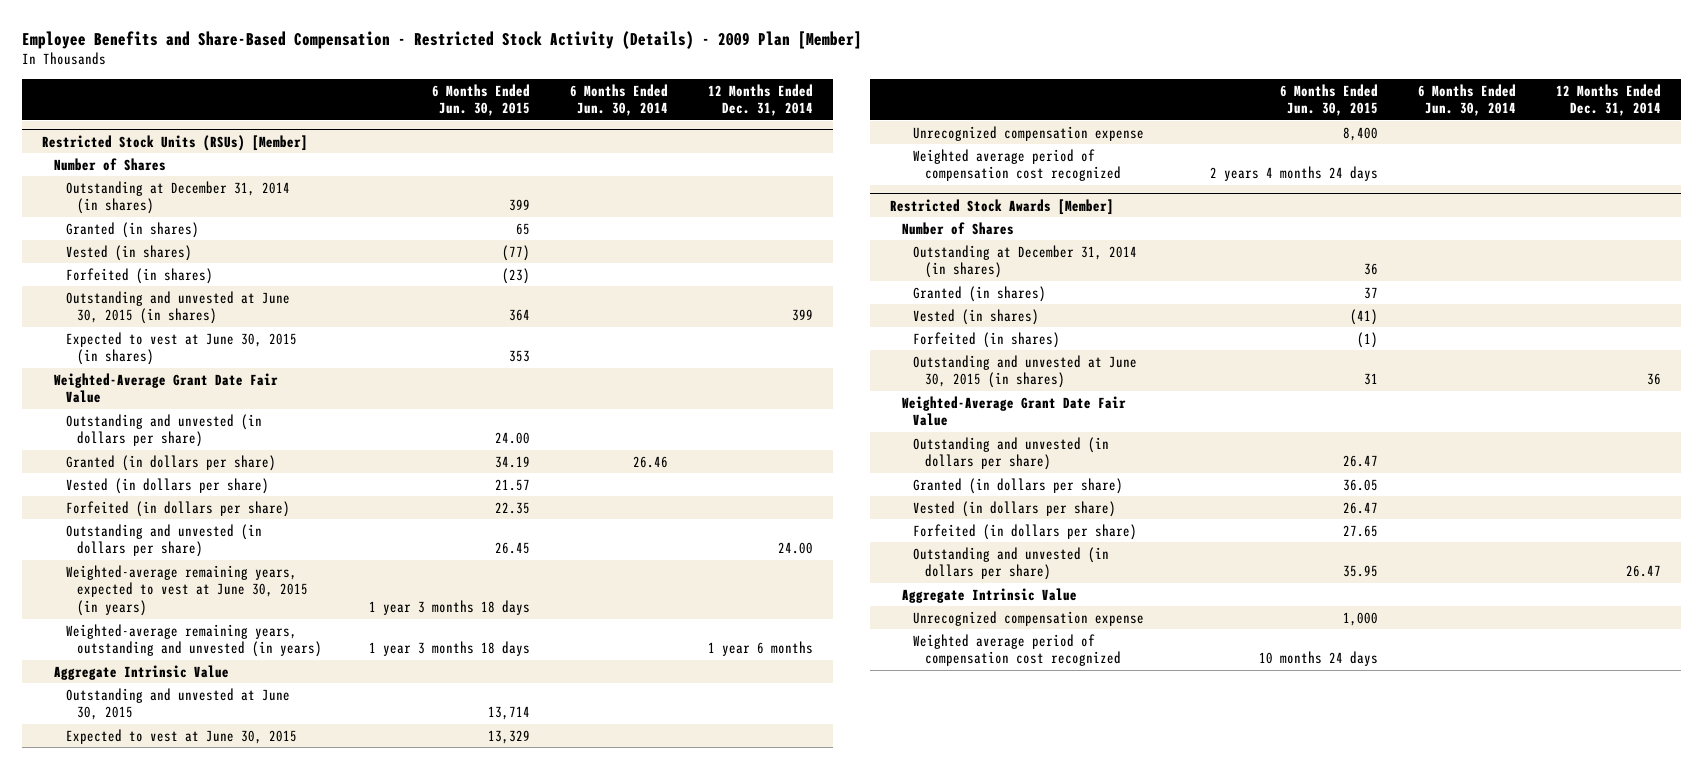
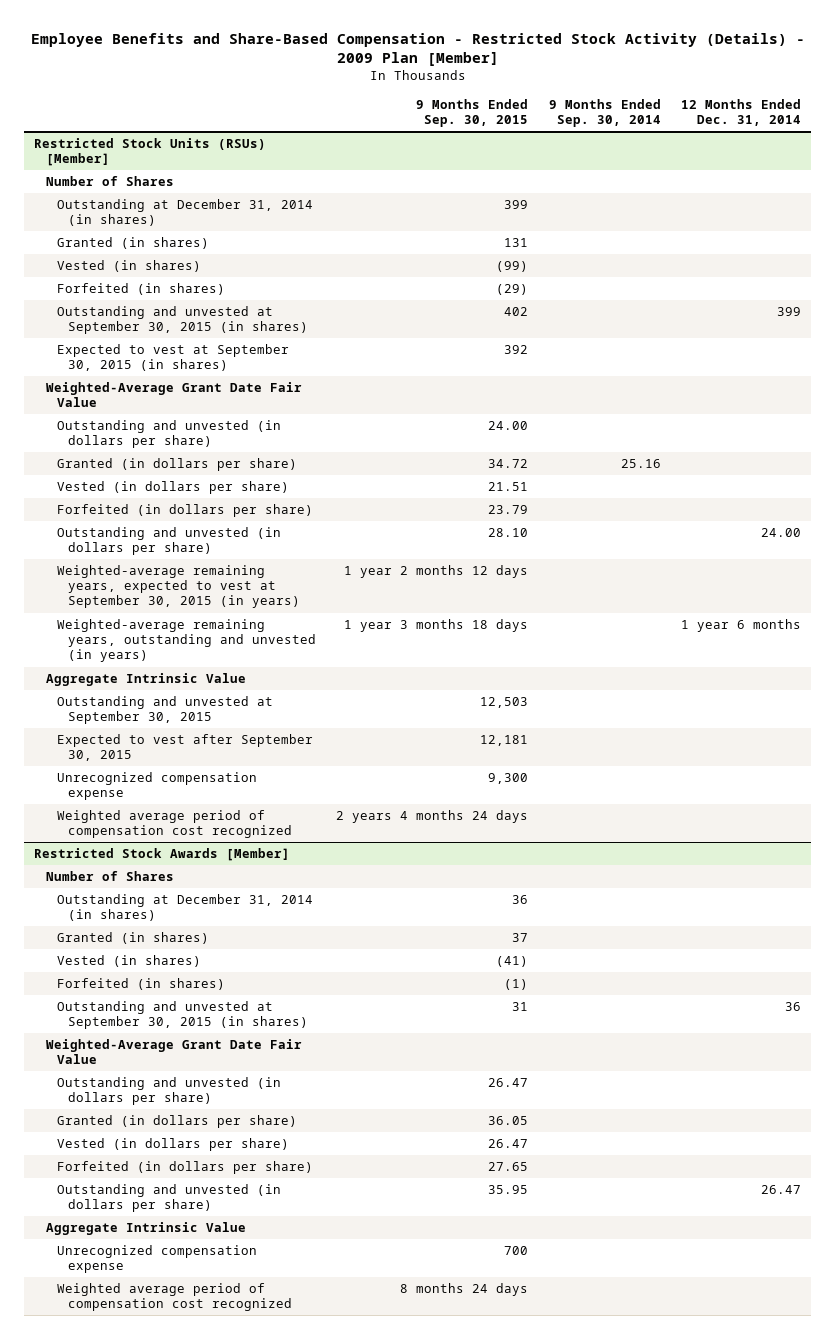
- | 6 Months Ended Jun. 30, 2015 | 6 Months Ended Jun. 30, 2014 | 12 Months Ended Dec. 31, 2014
+ | 9 Months Ended Sep. 30, 2015 | 9 Months Ended Sep. 30, 2014 | 12 Months Ended Dec. 31, 2014
@ Restricted Stock Units (RSUs) [Member]
- Outstanding and unvested at June 30, 2015 (in shares) | 364 | | 399
- Expected to vest at June 30, 2015 (in shares) | 353 | |
+ Outstanding and unvested at September 30, 2015 (in shares) | 402 | | 399
+ Expected to vest at September 30, 2015 (in shares) | 392 | |
- Weighted-average remaining years, expected to vest at June 30, 2015 (in years) | 1 year 3 months 18 days | |
+ Weighted-average remaining years, expected to vest at September 30, 2015 (in years) | 1 year 2 months 12 days | |
- Outstanding and unvested at June 30, 2015 | 13,714 | |
- Expected to vest at June 30, 2015 | 13,329 | |
+ Outstanding and unvested at September 30, 2015 | 12,503 | |
+ Expected to vest after September 30, 2015 | 12,181 | |
@ Restricted Stock Awards [Member]
- Outstanding and unvested at June 30, 2015 (in shares) | 31 | | 36
+ Outstanding and unvested at September 30, 2015 (in shares) | 31 | | 36

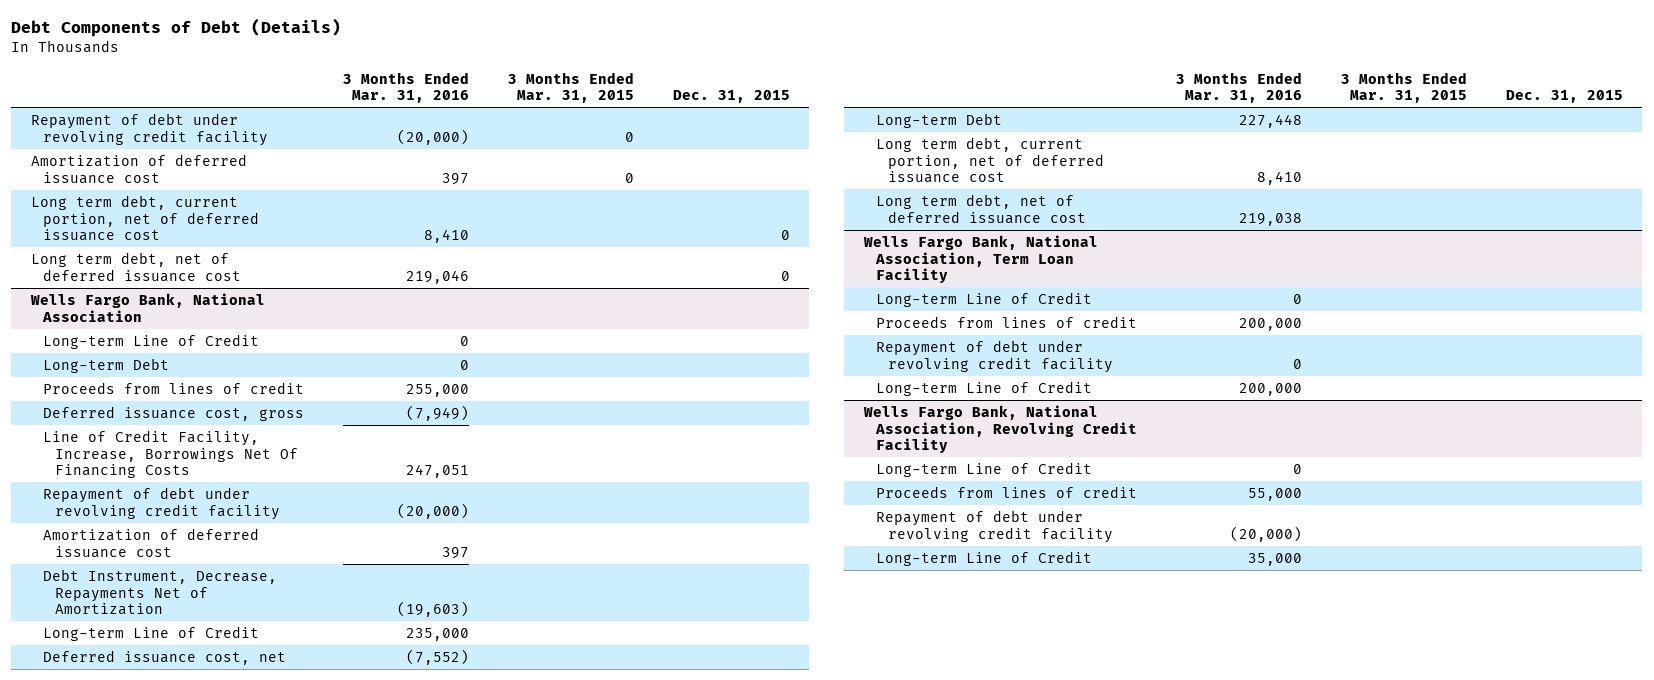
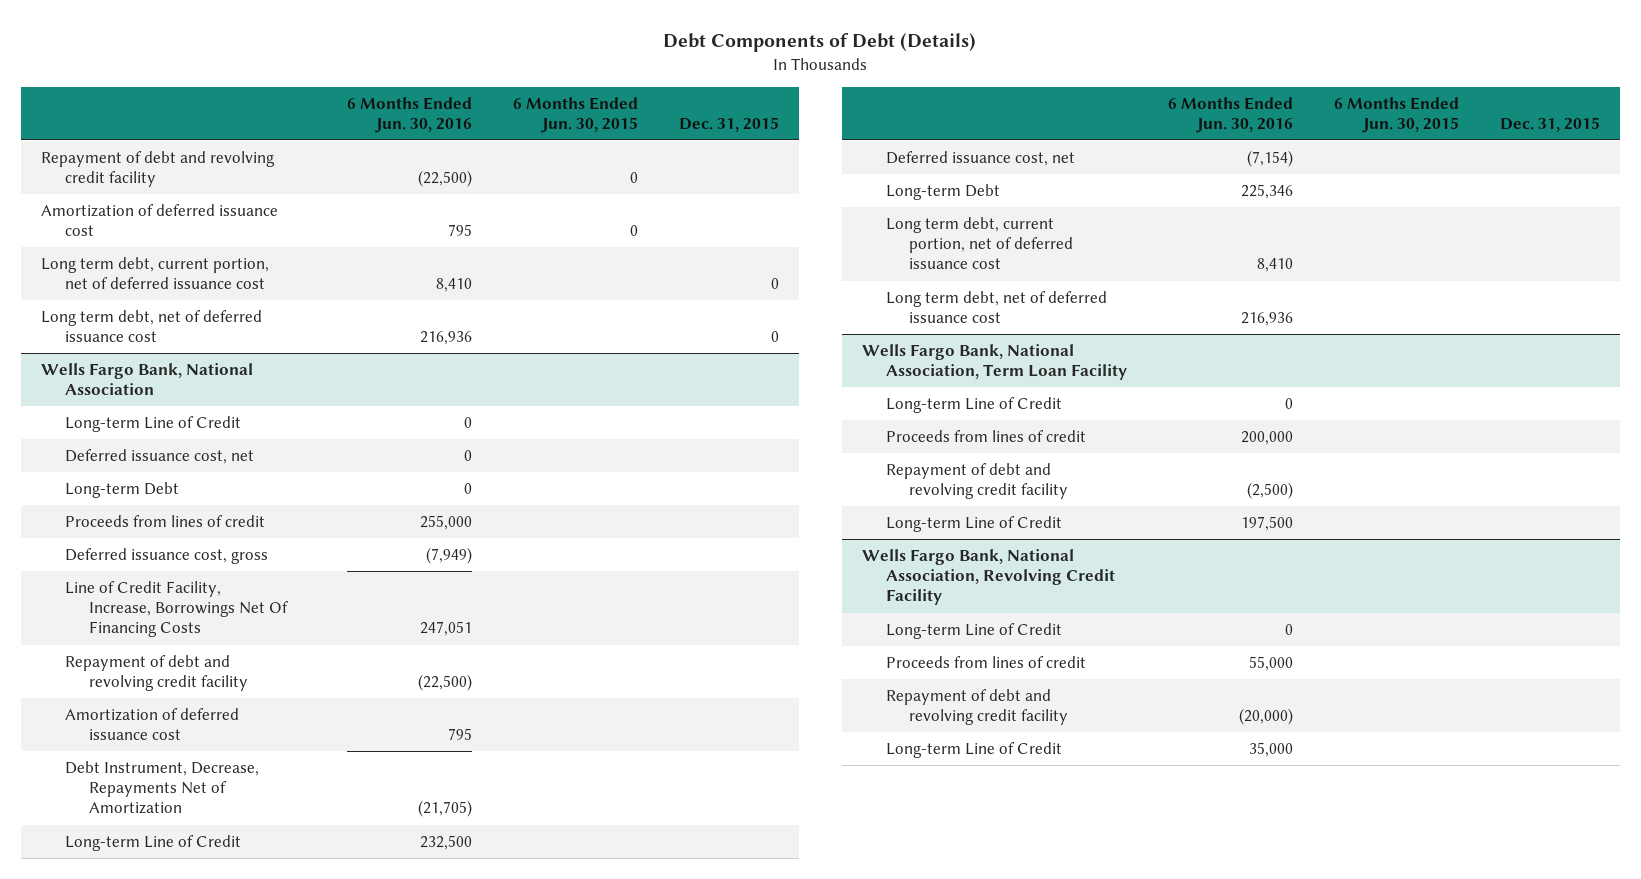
- | 3 Months Ended Mar. 31, 2016 | 3 Months Ended Mar. 31, 2015 | Dec. 31, 2015
+ | 6 Months Ended Jun. 30, 2016 | 6 Months Ended Jun. 30, 2015 | Dec. 31, 2015
- Repayment of debt under revolving credit facility | (20,000) | 0 |
+ Repayment of debt and revolving credit facility | (22,500) | 0 |
@ Wells Fargo Bank, National Association
+ Deferred issuance cost, net | 0 | |
- Repayment of debt under revolving credit facility | (20,000) | |
+ Repayment of debt and revolving credit facility | (22,500) | |
@ Wells Fargo Bank, National Association, Term Loan Facility
- Repayment of debt under revolving credit facility | 0 | |
+ Repayment of debt and revolving credit facility | (2,500) | |
@ Wells Fargo Bank, National Association, Revolving Credit Facility
- Repayment of debt under revolving credit facility | (20,000) | |
+ Repayment of debt and revolving credit facility | (20,000) | |

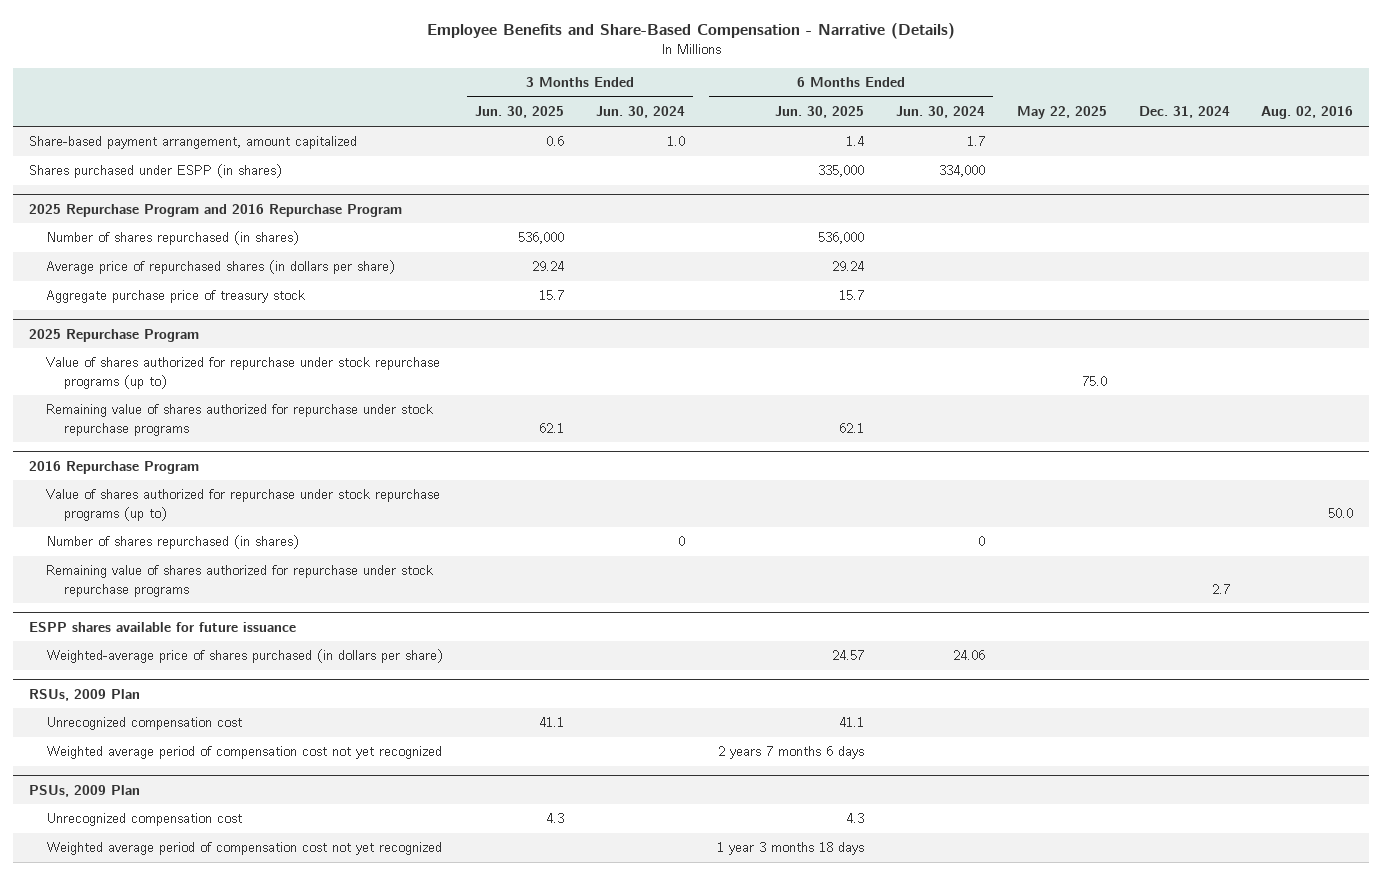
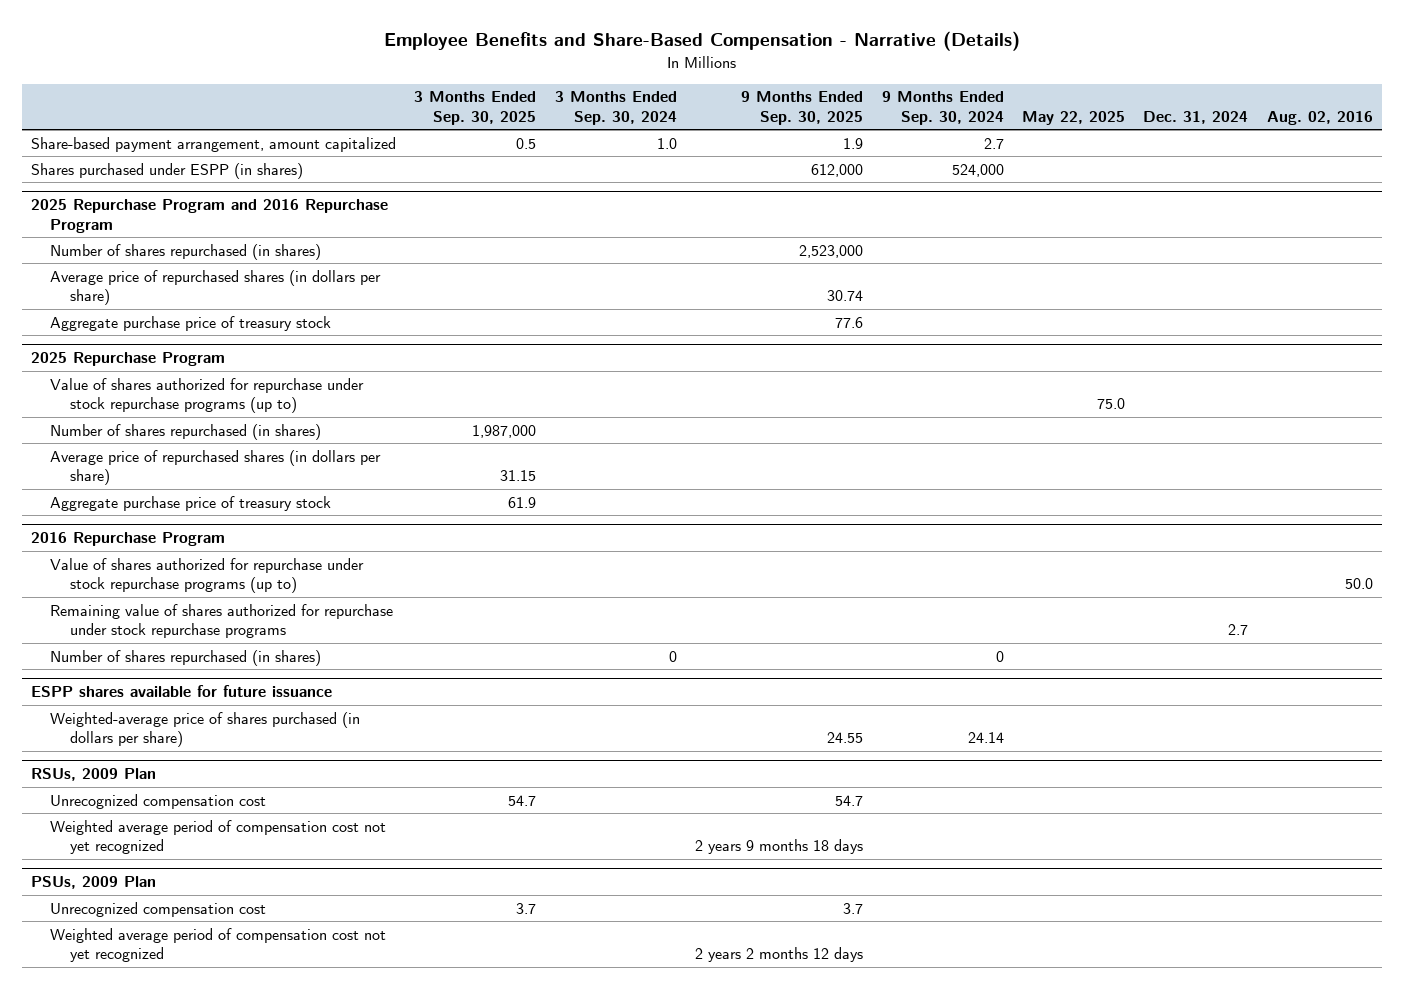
- | 3 Months Ended Jun. 30, 2025 | 3 Months Ended Jun. 30, 2024 | 6 Months Ended Jun. 30, 2025 | 6 Months Ended Jun. 30, 2024 | May 22, 2025 | Dec. 31, 2024 | Aug. 02, 2016
+ | 3 Months Ended Sep. 30, 2025 | 3 Months Ended Sep. 30, 2024 | 9 Months Ended Sep. 30, 2025 | 9 Months Ended Sep. 30, 2024 | May 22, 2025 | Dec. 31, 2024 | Aug. 02, 2016
@ 2025 Repurchase Program
- Remaining value of shares authorized for repurchase under stock repurchase programs | 62.1 | | 62.1 | | | |
+ Number of shares repurchased (in shares) | 1,987,000 | | | | | |
+ Average price of repurchased shares (in dollars per share) | 31.15 | | | | | |
+ Aggregate purchase price of treasury stock | 61.9 | | | | | |
@ 2016 Repurchase Program
moved down: Number of shares repurchased (in shares) | | 0 | | 0 | | |

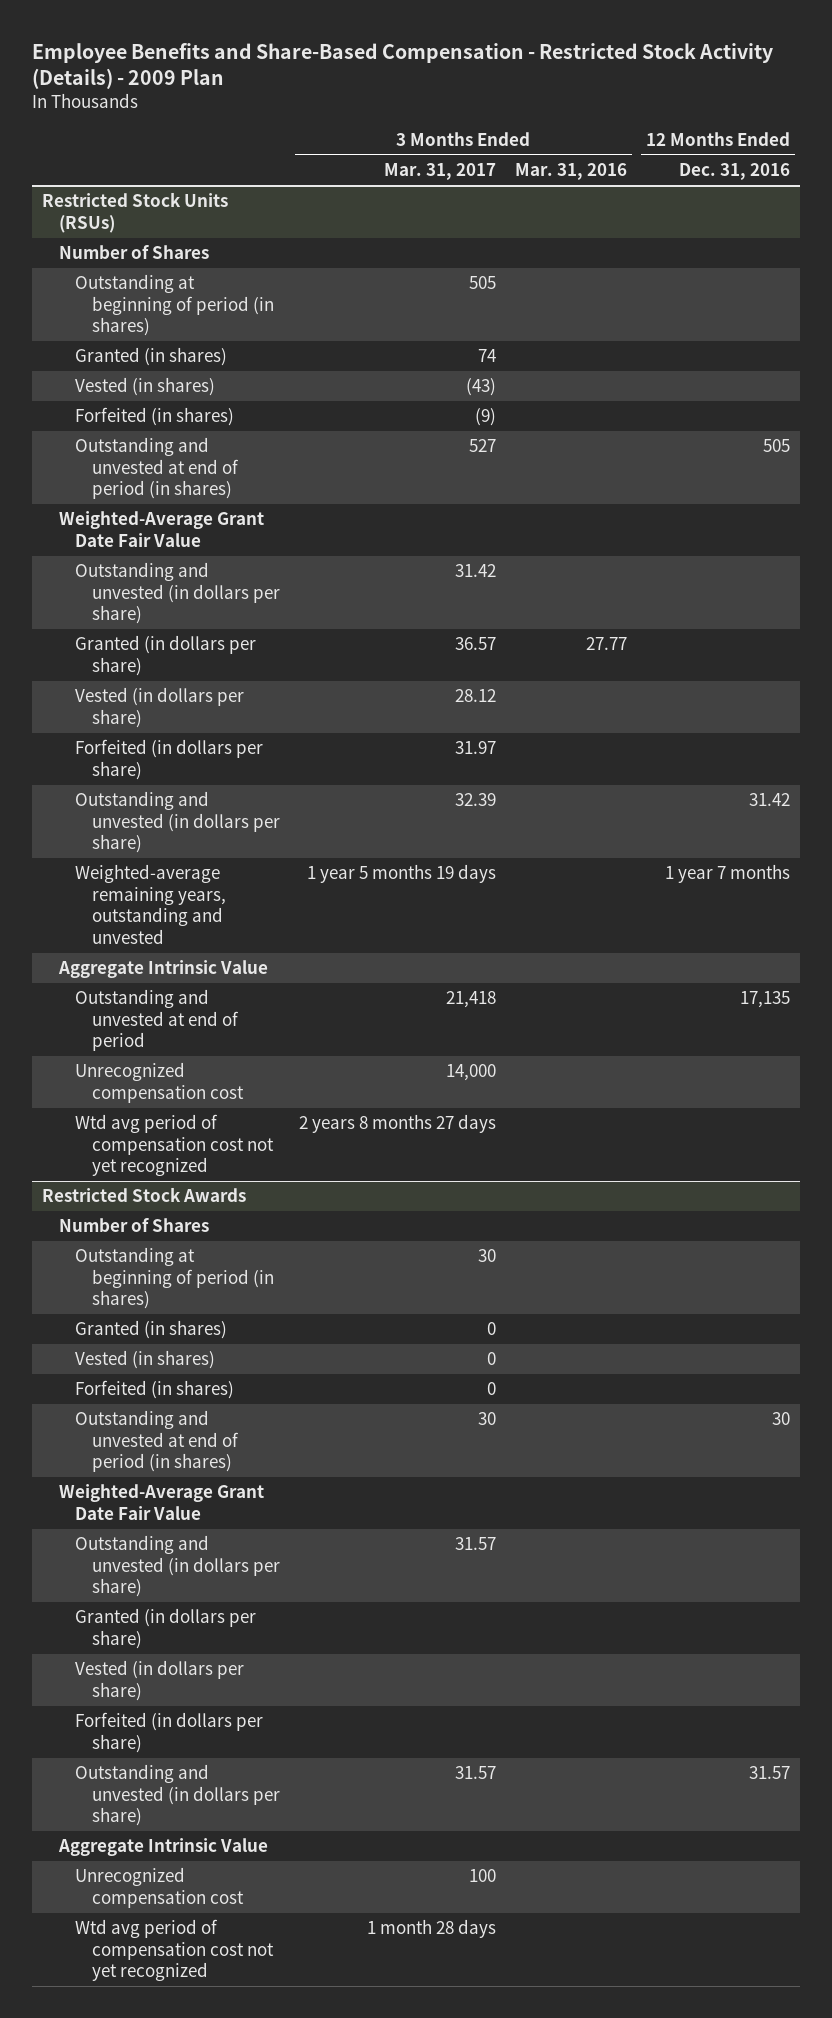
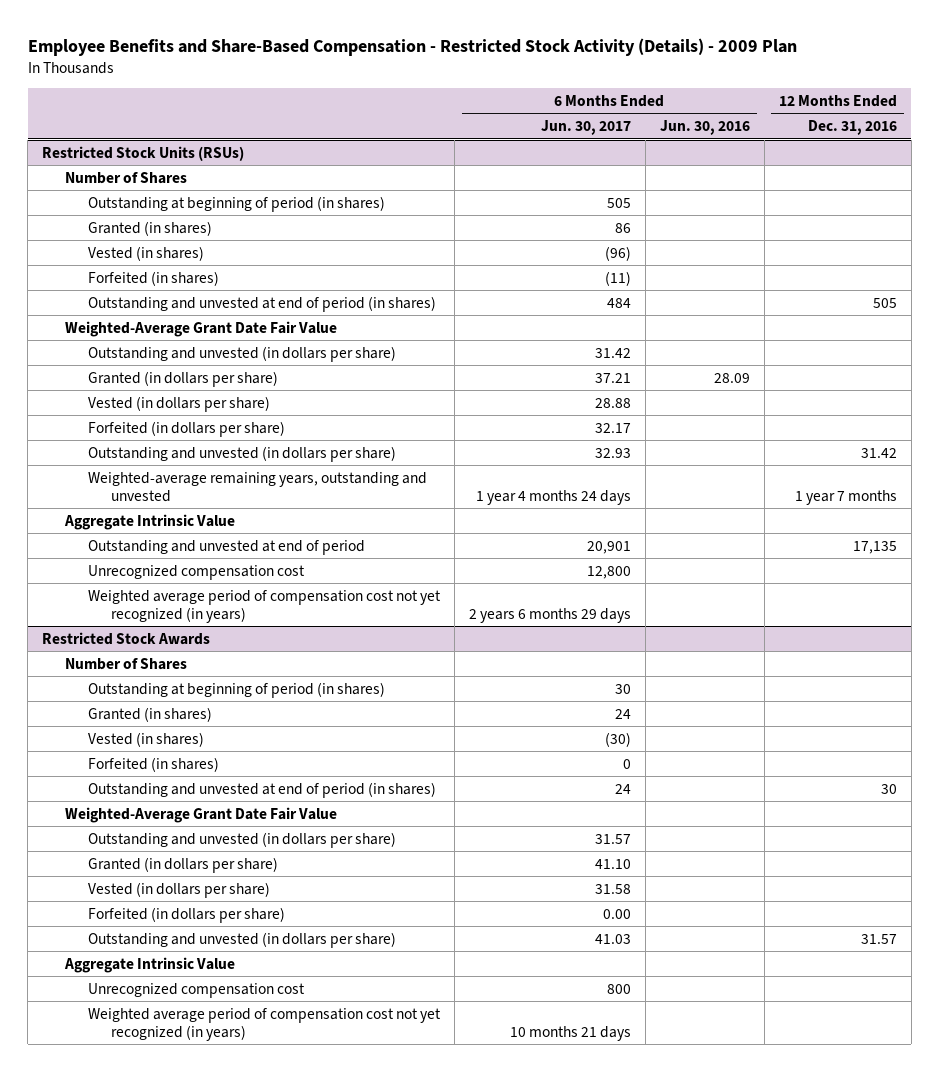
- | 3 Months Ended Mar. 31, 2017 | 3 Months Ended Mar. 31, 2016 | 12 Months Ended Dec. 31, 2016
+ | 6 Months Ended Jun. 30, 2017 | 6 Months Ended Jun. 30, 2016 | 12 Months Ended Dec. 31, 2016
@ Restricted Stock Units (RSUs)
- Wtd avg period of compensation cost not yet recognized | 2 years 8 months 27 days | |
+ Weighted average period of compensation cost not yet recognized (in years) | 2 years 6 months 29 days | |
@ Restricted Stock Awards
- Wtd avg period of compensation cost not yet recognized | 1 month 28 days | |
+ Weighted average period of compensation cost not yet recognized (in years) | 10 months 21 days | |

